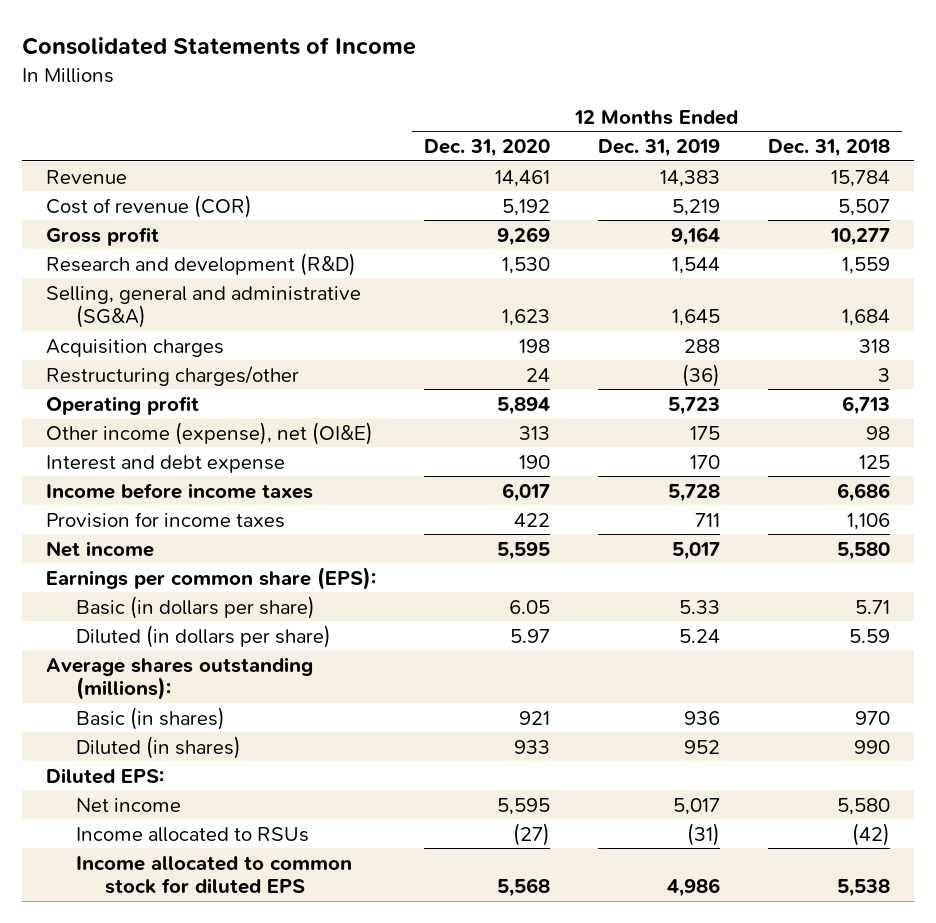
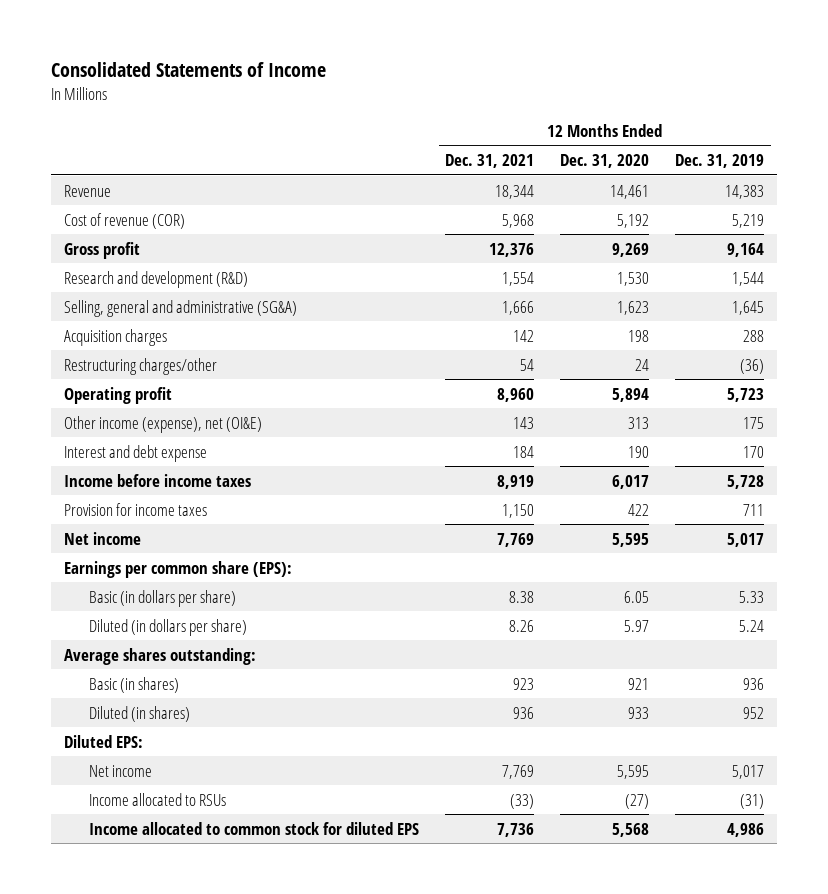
- | 12 Months Ended Dec. 31, 2020 | 12 Months Ended Dec. 31, 2019 | 12 Months Ended Dec. 31, 2018
+ | 12 Months Ended Dec. 31, 2021 | 12 Months Ended Dec. 31, 2020 | 12 Months Ended Dec. 31, 2019
- Average shares outstanding (millions):
+ Average shares outstanding:

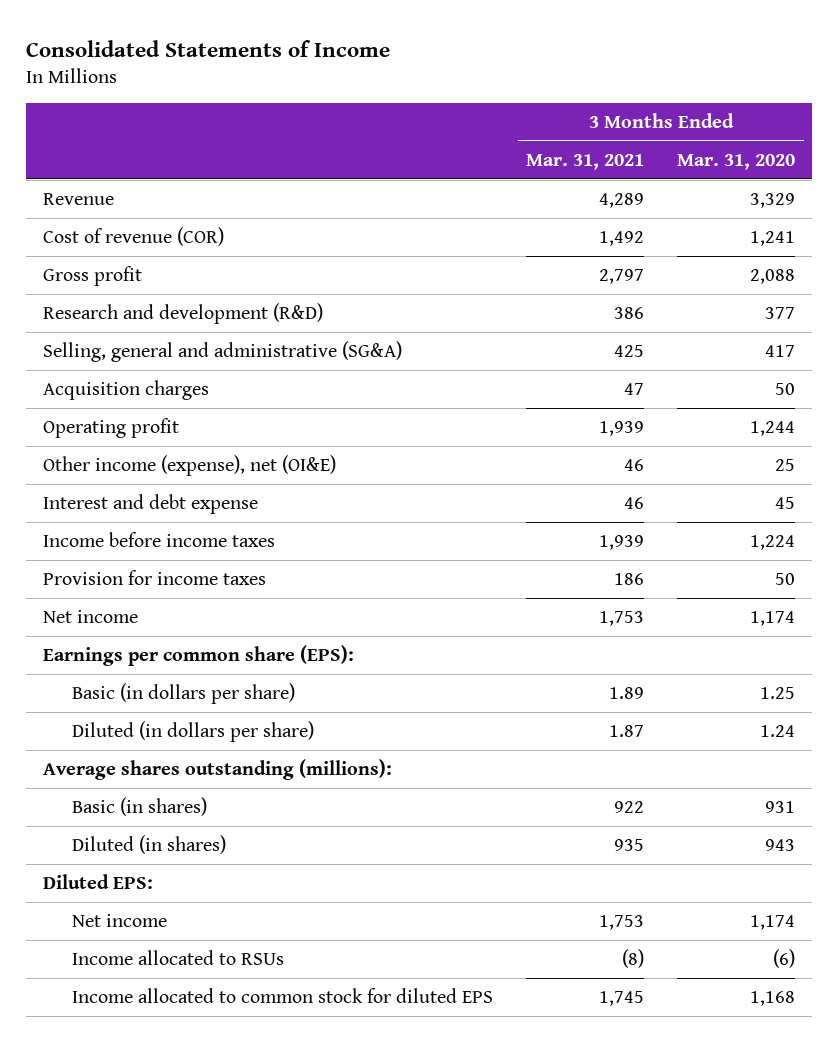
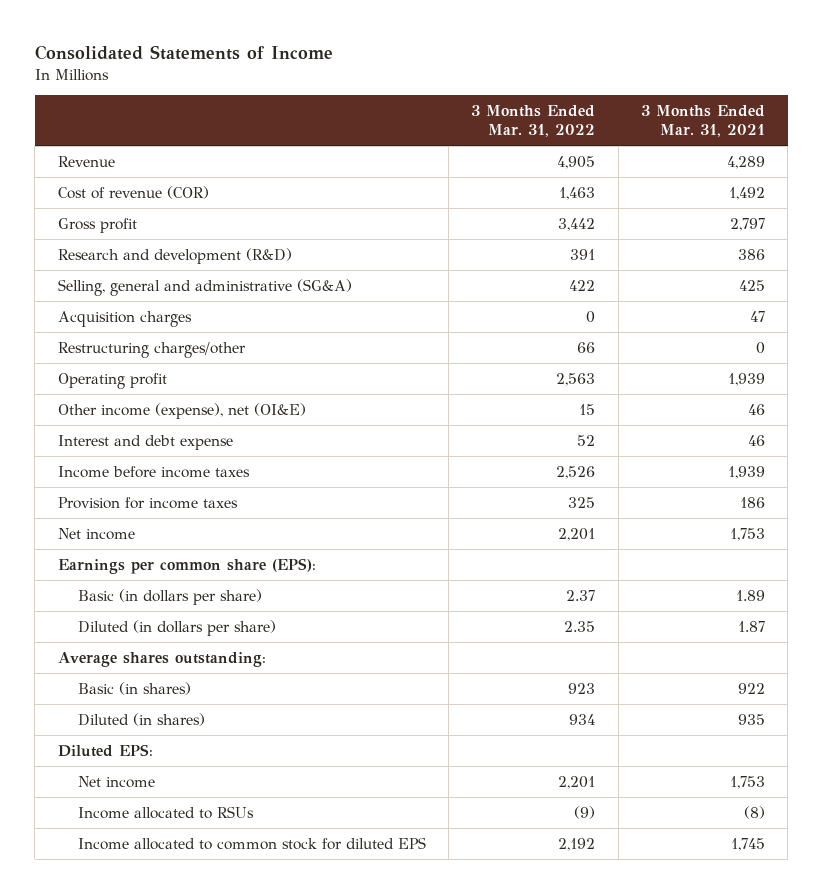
- | 3 Months Ended Mar. 31, 2021 | 3 Months Ended Mar. 31, 2020
+ | 3 Months Ended Mar. 31, 2022 | 3 Months Ended Mar. 31, 2021
+ Restructuring charges/other | 66 | 0
- Average shares outstanding (millions):
+ Average shares outstanding:

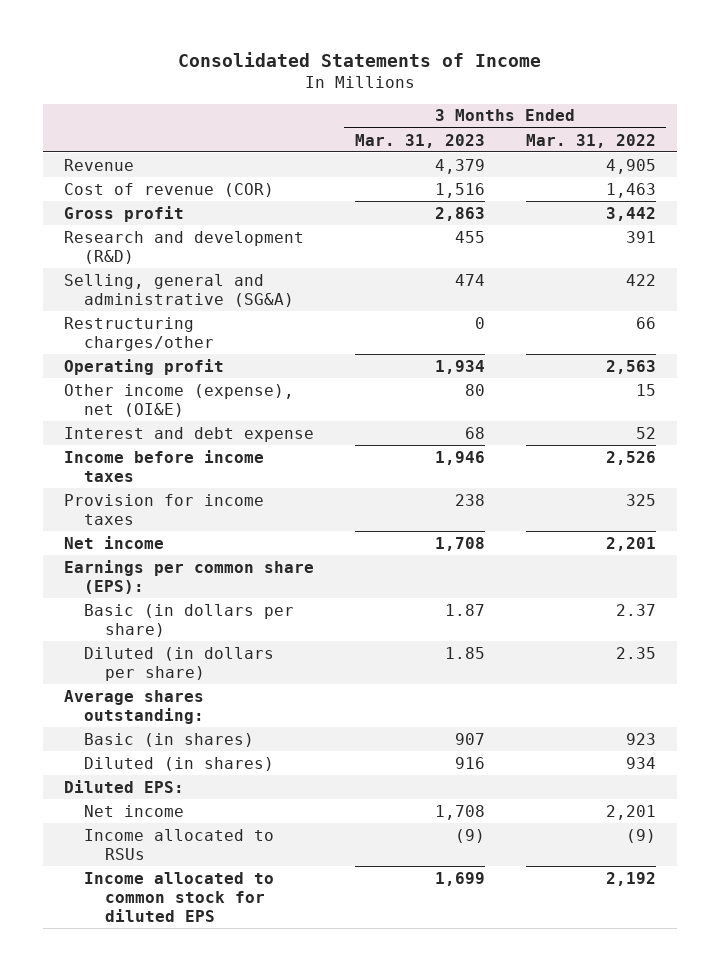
- | 3 Months Ended Mar. 31, 2022 | 3 Months Ended Mar. 31, 2021
+ | 3 Months Ended Mar. 31, 2023 | 3 Months Ended Mar. 31, 2022
- Acquisition charges | 0 | 47

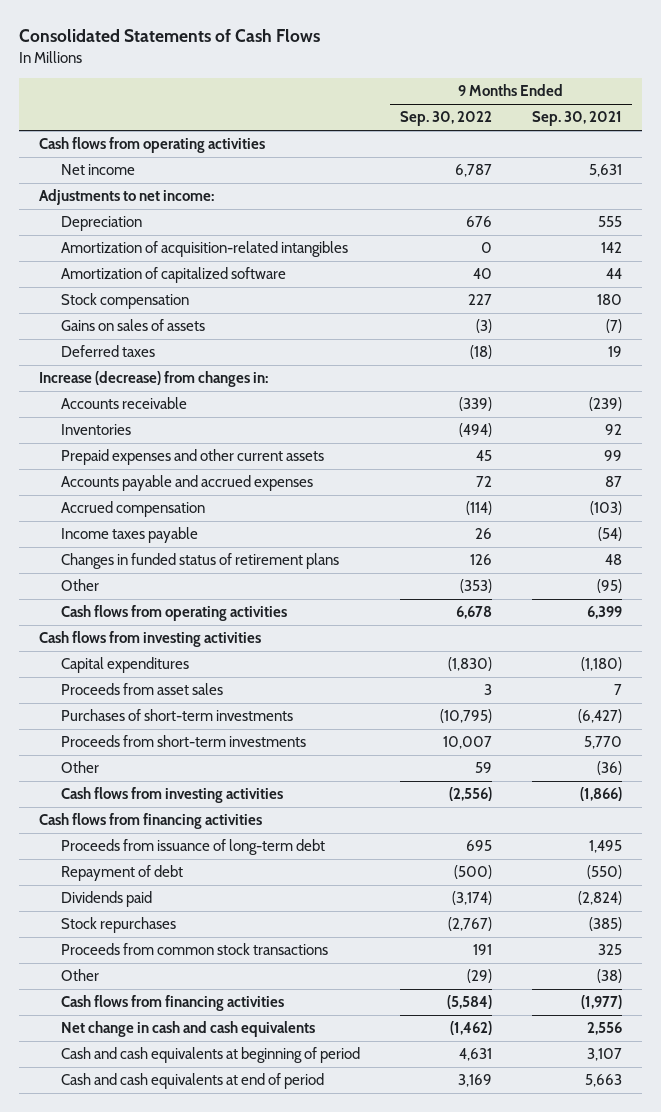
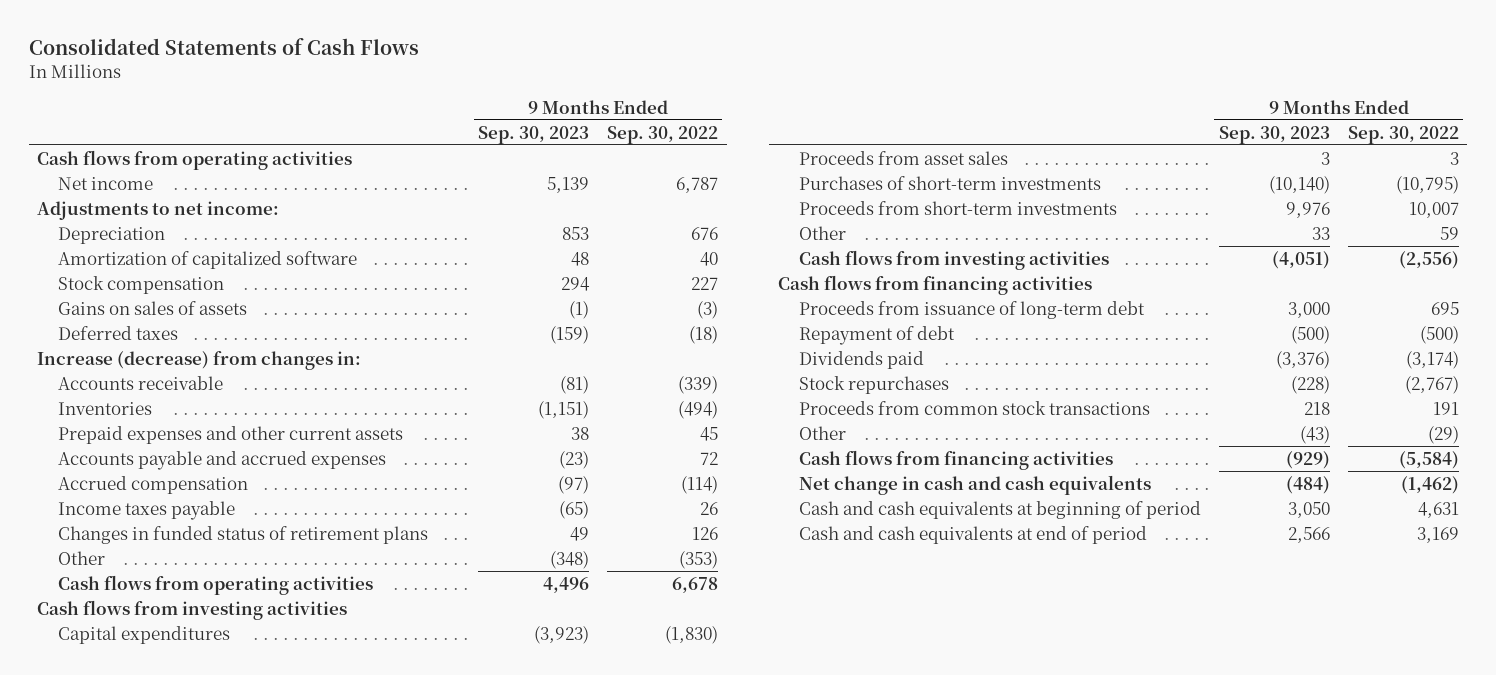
- | 9 Months Ended Sep. 30, 2022 | 9 Months Ended Sep. 30, 2021
+ | 9 Months Ended Sep. 30, 2023 | 9 Months Ended Sep. 30, 2022
- Amortization of acquisition-related intangibles | 0 | 142

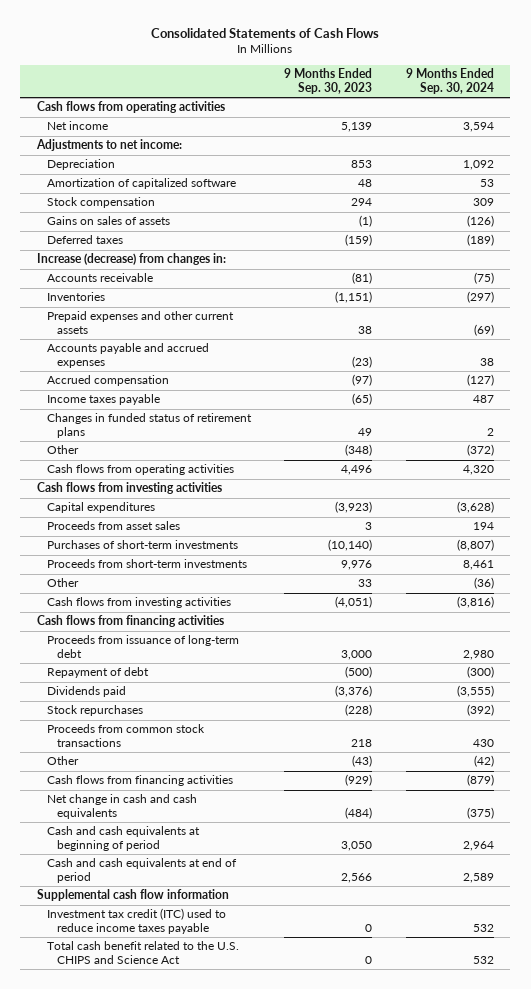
- | 9 Months Ended Sep. 30, 2023 | 9 Months Ended Sep. 30, 2022
+ | 9 Months Ended Sep. 30, 2023 | 9 Months Ended Sep. 30, 2024
+ Supplemental cash flow information
+ Investment tax credit (ITC) used to reduce income taxes payable | 0 | 532
+ Total cash benefit related to the U.S. CHIPS and Science Act | 0 | 532

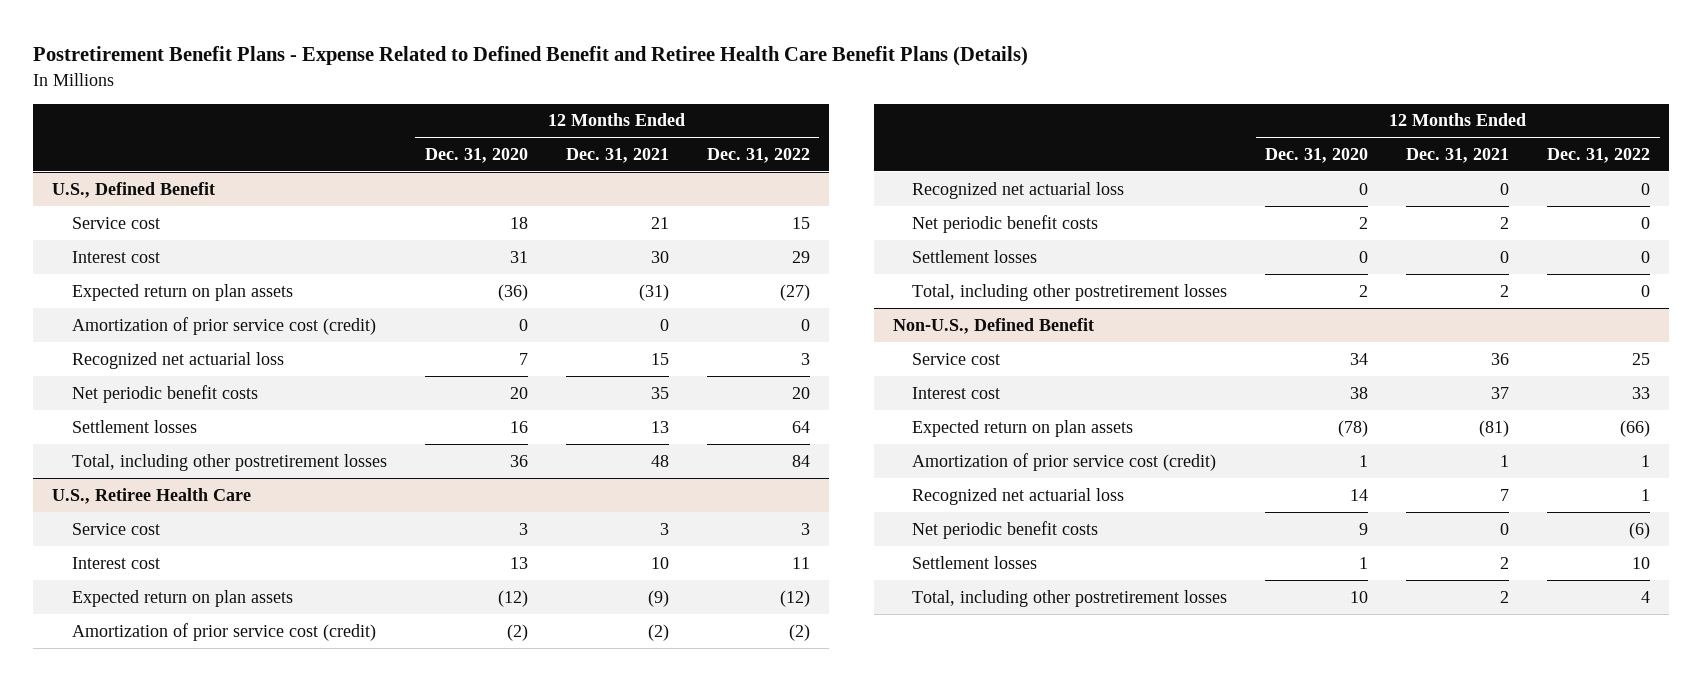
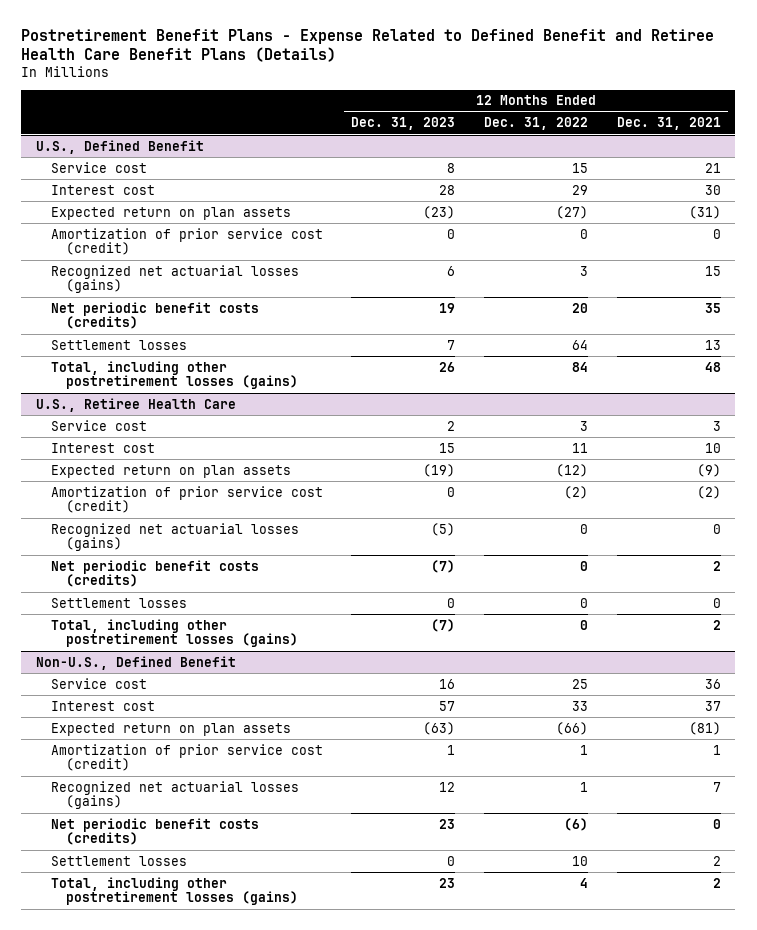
- | 12 Months Ended Dec. 31, 2020 | 12 Months Ended Dec. 31, 2021 | 12 Months Ended Dec. 31, 2022
+ | 12 Months Ended Dec. 31, 2023 | 12 Months Ended Dec. 31, 2022 | 12 Months Ended Dec. 31, 2021
@ U.S., Defined Benefit
- Recognized net actuarial loss | 7 | 15 | 3
- Net periodic benefit costs | 20 | 35 | 20
+ Recognized net actuarial losses (gains) | 6 | 3 | 15
+ Net periodic benefit costs (credits) | 19 | 20 | 35
- Total, including other postretirement losses | 36 | 48 | 84
+ Total, including other postretirement losses (gains) | 26 | 84 | 48
@ U.S., Retiree Health Care
- Recognized net actuarial loss | 0 | 0 | 0
- Net periodic benefit costs | 2 | 2 | 0
+ Recognized net actuarial losses (gains) | (5) | 0 | 0
+ Net periodic benefit costs (credits) | (7) | 0 | 2
- Total, including other postretirement losses | 2 | 2 | 0
+ Total, including other postretirement losses (gains) | (7) | 0 | 2
@ Non-U.S., Defined Benefit
- Recognized net actuarial loss | 14 | 7 | 1
- Net periodic benefit costs | 9 | 0 | (6)
+ Recognized net actuarial losses (gains) | 12 | 1 | 7
+ Net periodic benefit costs (credits) | 23 | (6) | 0
- Total, including other postretirement losses | 10 | 2 | 4
+ Total, including other postretirement losses (gains) | 23 | 4 | 2

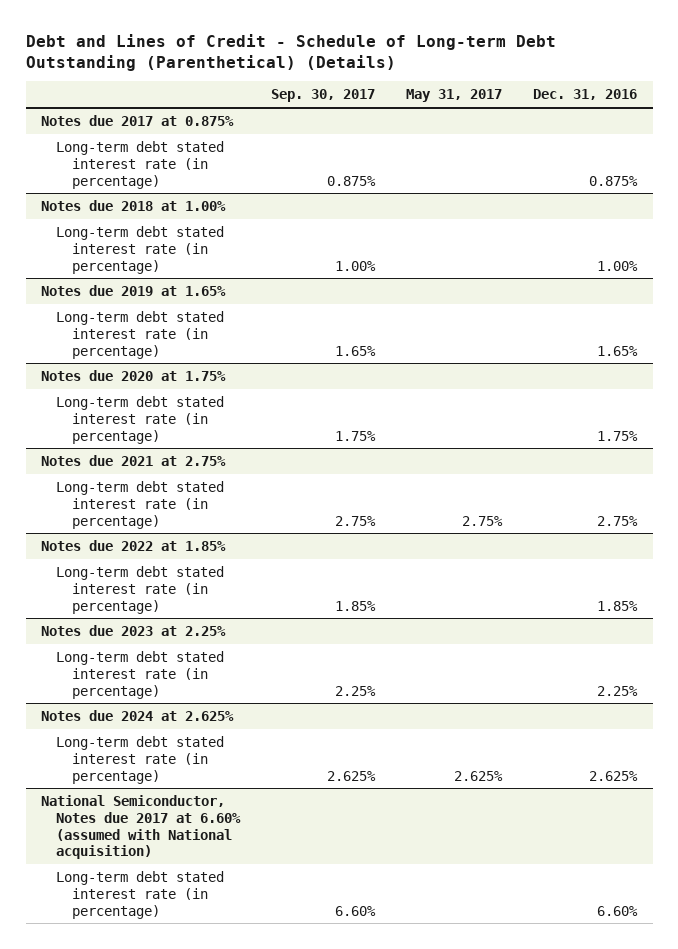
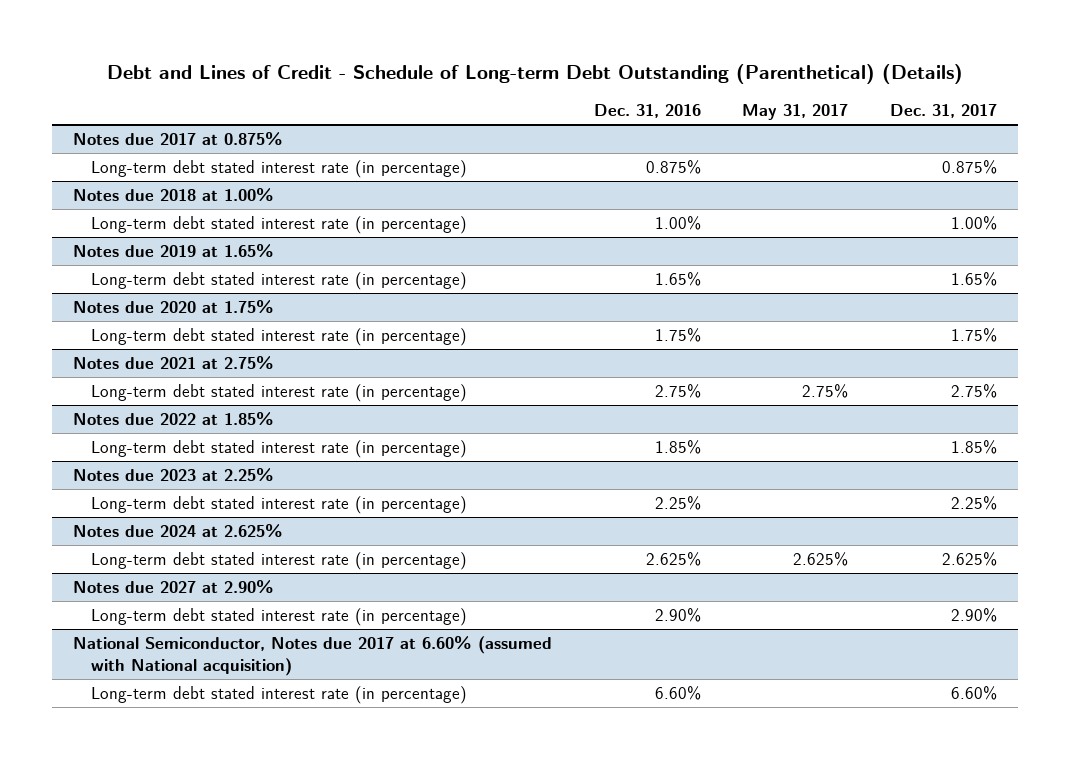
- | Sep. 30, 2017 | May 31, 2017 | Dec. 31, 2016
+ | Dec. 31, 2016 | May 31, 2017 | Dec. 31, 2017
+ Notes due 2027 at 2.90%
+ Long-term debt stated interest rate (in percentage) | 2.90% | | 2.90%

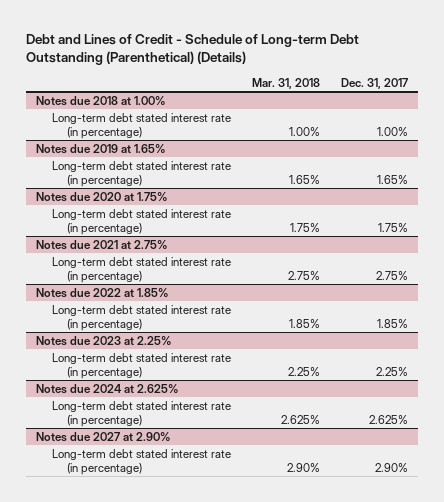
- | Dec. 31, 2016 | May 31, 2017 | Dec. 31, 2017
+ | Mar. 31, 2018 | Dec. 31, 2017
- Notes due 2017 at 0.875%
- Long-term debt stated interest rate (in percentage) | 0.875% | | 0.875%
- National Semiconductor, Notes due 2017 at 6.60% (assumed with National acquisition)
- Long-term debt stated interest rate (in percentage) | 6.60% | | 6.60%

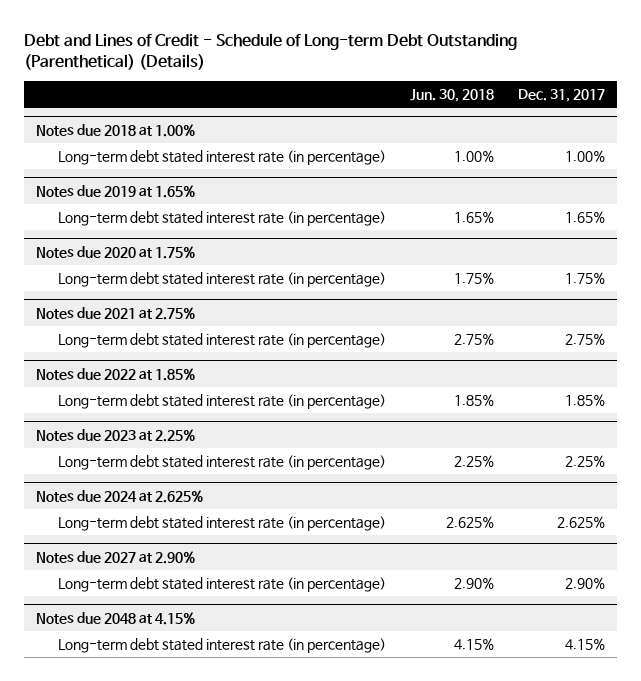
- | Mar. 31, 2018 | Dec. 31, 2017
+ | Jun. 30, 2018 | Dec. 31, 2017
+ Notes due 2048 at 4.15%
+ Long-term debt stated interest rate (in percentage) | 4.15% | 4.15%

